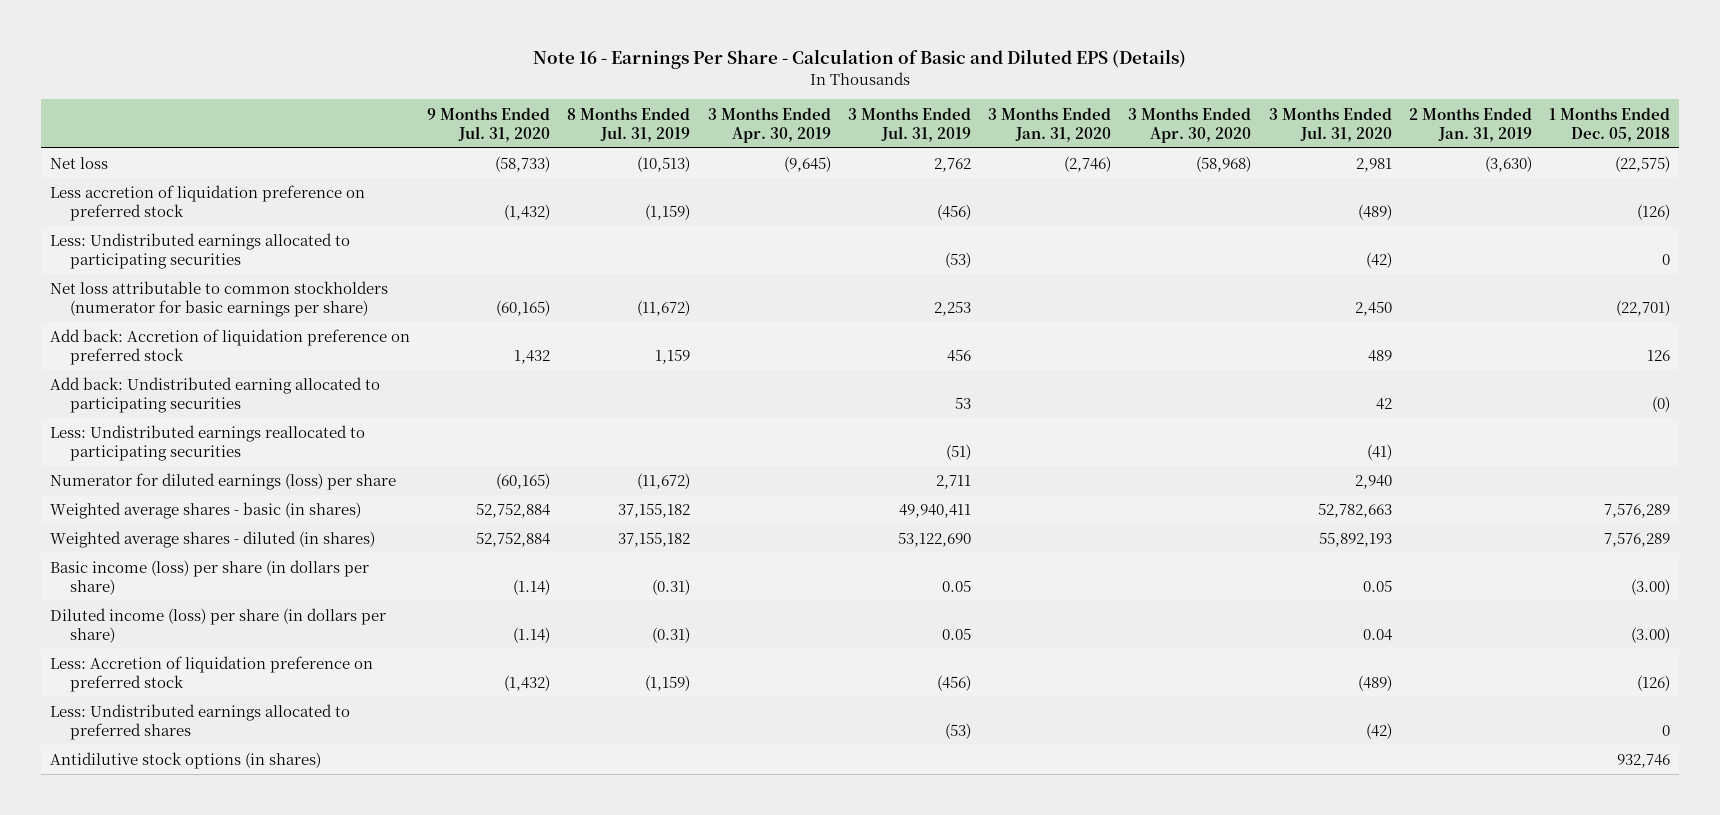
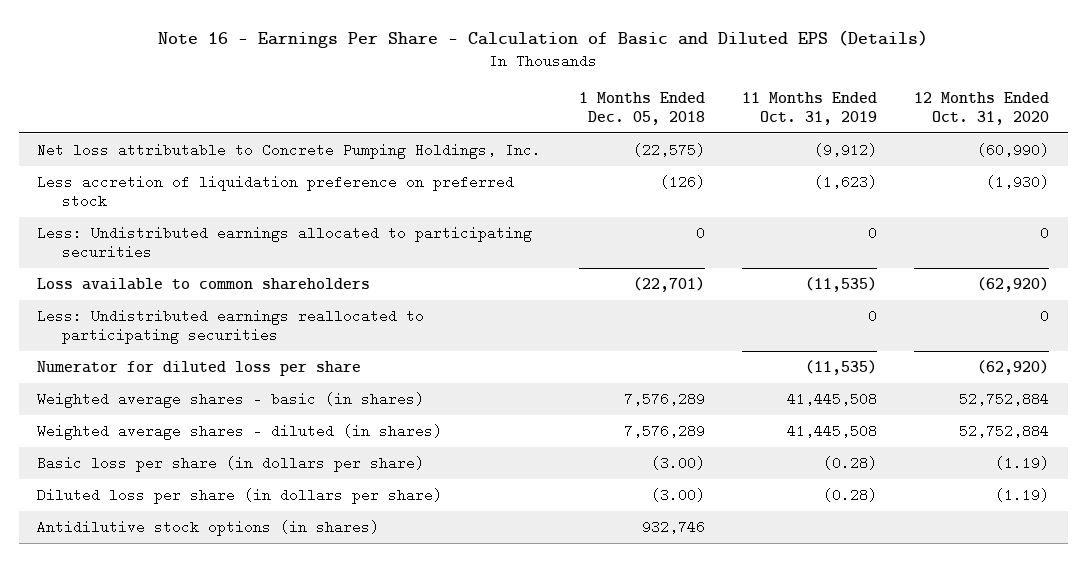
- | 9 Months Ended Jul. 31, 2020 | 8 Months Ended Jul. 31, 2019 | 3 Months Ended Apr. 30, 2019 | 3 Months Ended Jul. 31, 2019 | 3 Months Ended Jan. 31, 2020 | 3 Months Ended Apr. 30, 2020 | 3 Months Ended Jul. 31, 2020 | 2 Months Ended Jan. 31, 2019 | 1 Months Ended Dec. 05, 2018
+ | 1 Months Ended Dec. 05, 2018 | 11 Months Ended Oct. 31, 2019 | 12 Months Ended Oct. 31, 2020
- Net loss | (58,733) | (10,513) | (9,645) | 2,762 | (2,746) | (58,968) | 2,981 | (3,630) | (22,575)
+ Net loss attributable to Concrete Pumping Holdings, Inc. | (22,575) | (9,912) | (60,990)
- Net loss attributable to common stockholders (numerator for basic earnings per share) | (60,165) | (11,672) | | 2,253 | | | 2,450 | | (22,701)
- Add back: Accretion of liquidation preference on preferred stock | 1,432 | 1,159 | | 456 | | | 489 | | 126
- Add back: Undistributed earning allocated to participating securities | | | | 53 | | | 42 | | (0)
+ Loss available to common shareholders | (22,701) | (11,535) | (62,920)
- Numerator for diluted earnings (loss) per share | (60,165) | (11,672) | | 2,711 | | | 2,940 | |
+ Numerator for diluted loss per share | | (11,535) | (62,920)
- Basic income (loss) per share (in dollars per share) | (1.14) | (0.31) | | 0.05 | | | 0.05 | | (3.00)
- Diluted income (loss) per share (in dollars per share) | (1.14) | (0.31) | | 0.05 | | | 0.04 | | (3.00)
- Less: Accretion of liquidation preference on preferred stock | (1,432) | (1,159) | | (456) | | | (489) | | (126)
- Less: Undistributed earnings allocated to preferred shares | | | | (53) | | | (42) | | 0
+ Basic loss per share (in dollars per share) | (3.00) | (0.28) | (1.19)
+ Diluted loss per share (in dollars per share) | (3.00) | (0.28) | (1.19)

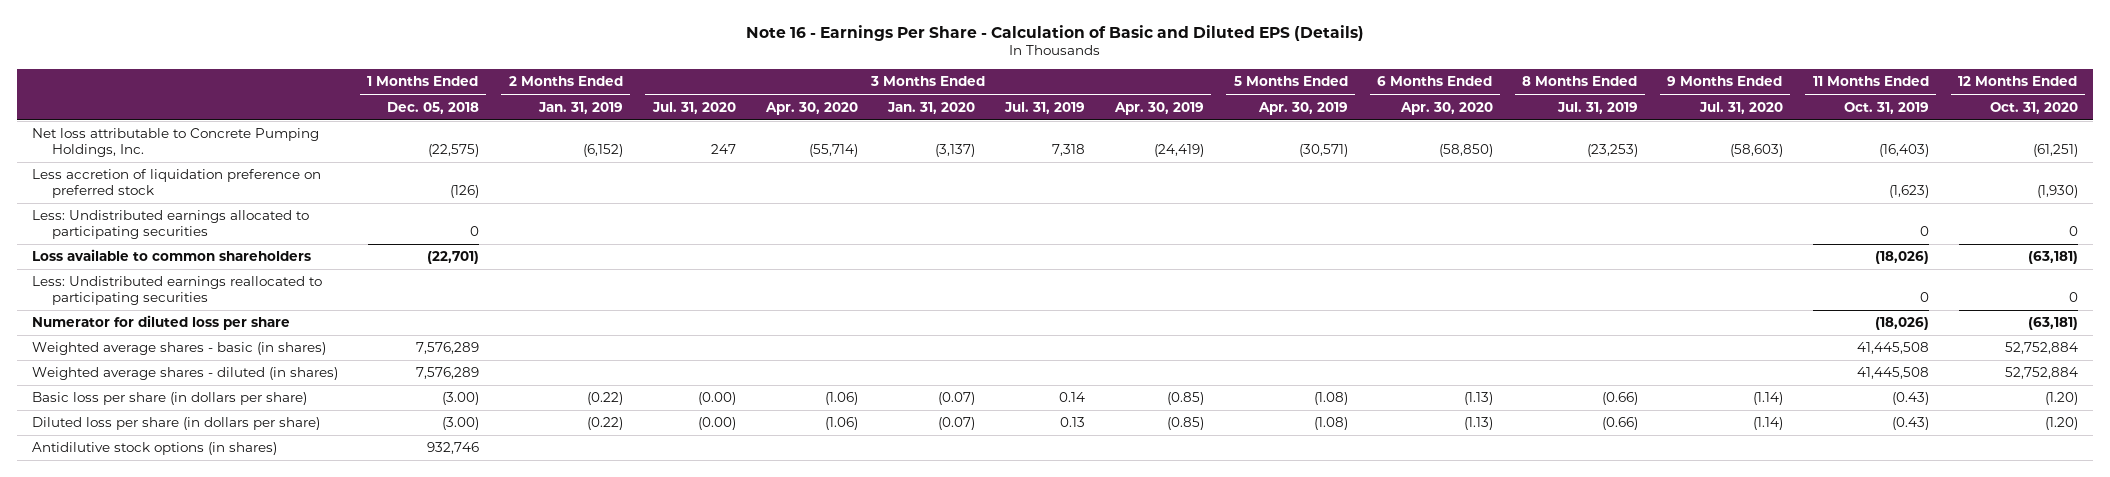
- | 1 Months Ended Dec. 05, 2018 | 11 Months Ended Oct. 31, 2019 | 12 Months Ended Oct. 31, 2020
+ | 1 Months Ended Dec. 05, 2018 | 2 Months Ended Jan. 31, 2019 | 3 Months Ended Jul. 31, 2020 | 3 Months Ended Apr. 30, 2020 | 3 Months Ended Jan. 31, 2020 | 3 Months Ended Jul. 31, 2019 | 3 Months Ended Apr. 30, 2019 | 5 Months Ended Apr. 30, 2019 | 6 Months Ended Apr. 30, 2020 | 8 Months Ended Jul. 31, 2019 | 9 Months Ended Jul. 31, 2020 | 11 Months Ended Oct. 31, 2019 | 12 Months Ended Oct. 31, 2020
- Net loss attributable to Concrete Pumping Holdings, Inc. | (22,575) | (9,912) | (60,990)
+ Net loss attributable to Concrete Pumping Holdings, Inc. | (22,575) | (6,152) | 247 | (55,714) | (3,137) | 7,318 | (24,419) | (30,571) | (58,850) | (23,253) | (58,603) | (16,403) | (61,251)
- Loss available to common shareholders | (22,701) | (11,535) | (62,920)
+ Loss available to common shareholders | (22,701) | | | | | | | | | | | (18,026) | (63,181)
- Numerator for diluted loss per share | | (11,535) | (62,920)
+ Numerator for diluted loss per share | | | | | | | | | | | | (18,026) | (63,181)
- Basic loss per share (in dollars per share) | (3.00) | (0.28) | (1.19)
- Diluted loss per share (in dollars per share) | (3.00) | (0.28) | (1.19)
+ Basic loss per share (in dollars per share) | (3.00) | (0.22) | (0.00) | (1.06) | (0.07) | 0.14 | (0.85) | (1.08) | (1.13) | (0.66) | (1.14) | (0.43) | (1.20)
+ Diluted loss per share (in dollars per share) | (3.00) | (0.22) | (0.00) | (1.06) | (0.07) | 0.13 | (0.85) | (1.08) | (1.13) | (0.66) | (1.14) | (0.43) | (1.20)

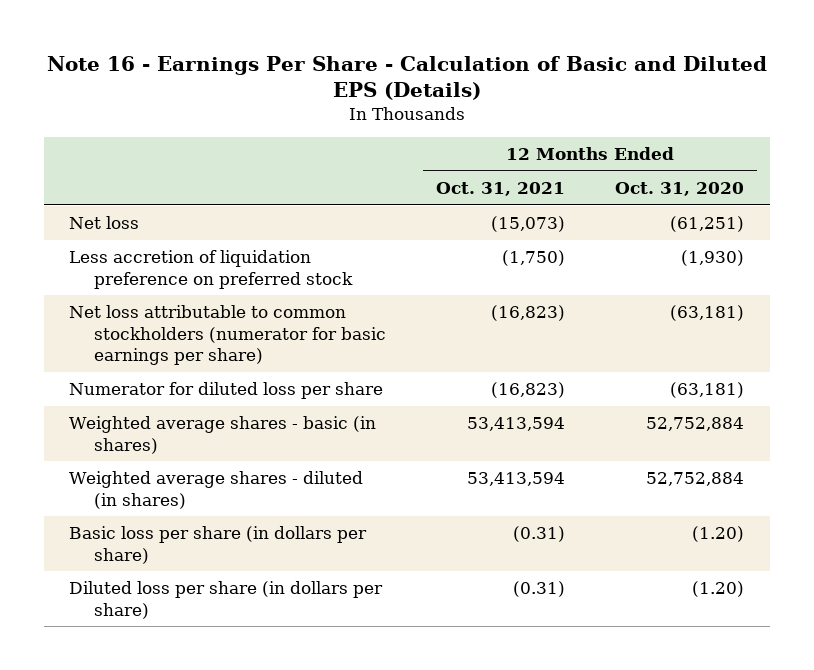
- | 1 Months Ended Dec. 05, 2018 | 2 Months Ended Jan. 31, 2019 | 3 Months Ended Jul. 31, 2020 | 3 Months Ended Apr. 30, 2020 | 3 Months Ended Jan. 31, 2020 | 3 Months Ended Jul. 31, 2019 | 3 Months Ended Apr. 30, 2019 | 5 Months Ended Apr. 30, 2019 | 6 Months Ended Apr. 30, 2020 | 8 Months Ended Jul. 31, 2019 | 9 Months Ended Jul. 31, 2020 | 11 Months Ended Oct. 31, 2019 | 12 Months Ended Oct. 31, 2020
+ | 12 Months Ended Oct. 31, 2021 | 12 Months Ended Oct. 31, 2020
- Net loss attributable to Concrete Pumping Holdings, Inc. | (22,575) | (6,152) | 247 | (55,714) | (3,137) | 7,318 | (24,419) | (30,571) | (58,850) | (23,253) | (58,603) | (16,403) | (61,251)
+ Net loss | (15,073) | (61,251)
- Less: Undistributed earnings allocated to participating securities | 0 | | | | | | | | | | | 0 | 0
- Loss available to common shareholders | (22,701) | | | | | | | | | | | (18,026) | (63,181)
- Less: Undistributed earnings reallocated to participating securities | | | | | | | | | | | | 0 | 0
+ Net loss attributable to common stockholders (numerator for basic earnings per share) | (16,823) | (63,181)
- Antidilutive stock options (in shares) | 932,746 | | | | | | | | | | | |

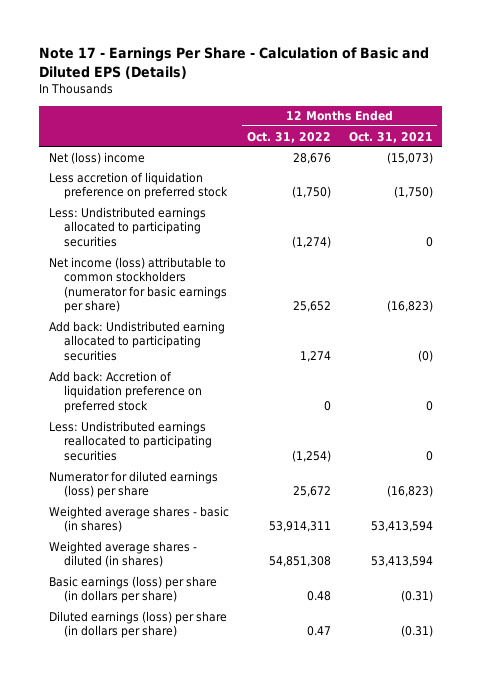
- Note 16 - Earnings Per Share - Calculation of Basic and Diluted EPS (Details)
+ Note 17 - Earnings Per Share - Calculation of Basic and Diluted EPS (Details)
- | 12 Months Ended Oct. 31, 2021 | 12 Months Ended Oct. 31, 2020
+ | 12 Months Ended Oct. 31, 2022 | 12 Months Ended Oct. 31, 2021
- Net loss | (15,073) | (61,251)
+ Net (loss) income | 28,676 | (15,073)
- Net loss attributable to common stockholders (numerator for basic earnings per share) | (16,823) | (63,181)
- Numerator for diluted loss per share | (16,823) | (63,181)
+ Less: Undistributed earnings allocated to participating securities | (1,274) | 0
+ Net income (loss) attributable to common stockholders (numerator for basic earnings per share) | 25,652 | (16,823)
+ Add back: Undistributed earning allocated to participating securities | 1,274 | (0)
+ Add back: Accretion of liquidation preference on preferred stock | 0 | 0
+ Less: Undistributed earnings reallocated to participating securities | (1,254) | 0
+ Numerator for diluted earnings (loss) per share | 25,672 | (16,823)
- Basic loss per share (in dollars per share) | (0.31) | (1.20)
- Diluted loss per share (in dollars per share) | (0.31) | (1.20)
+ Basic earnings (loss) per share (in dollars per share) | 0.48 | (0.31)
+ Diluted earnings (loss) per share (in dollars per share) | 0.47 | (0.31)

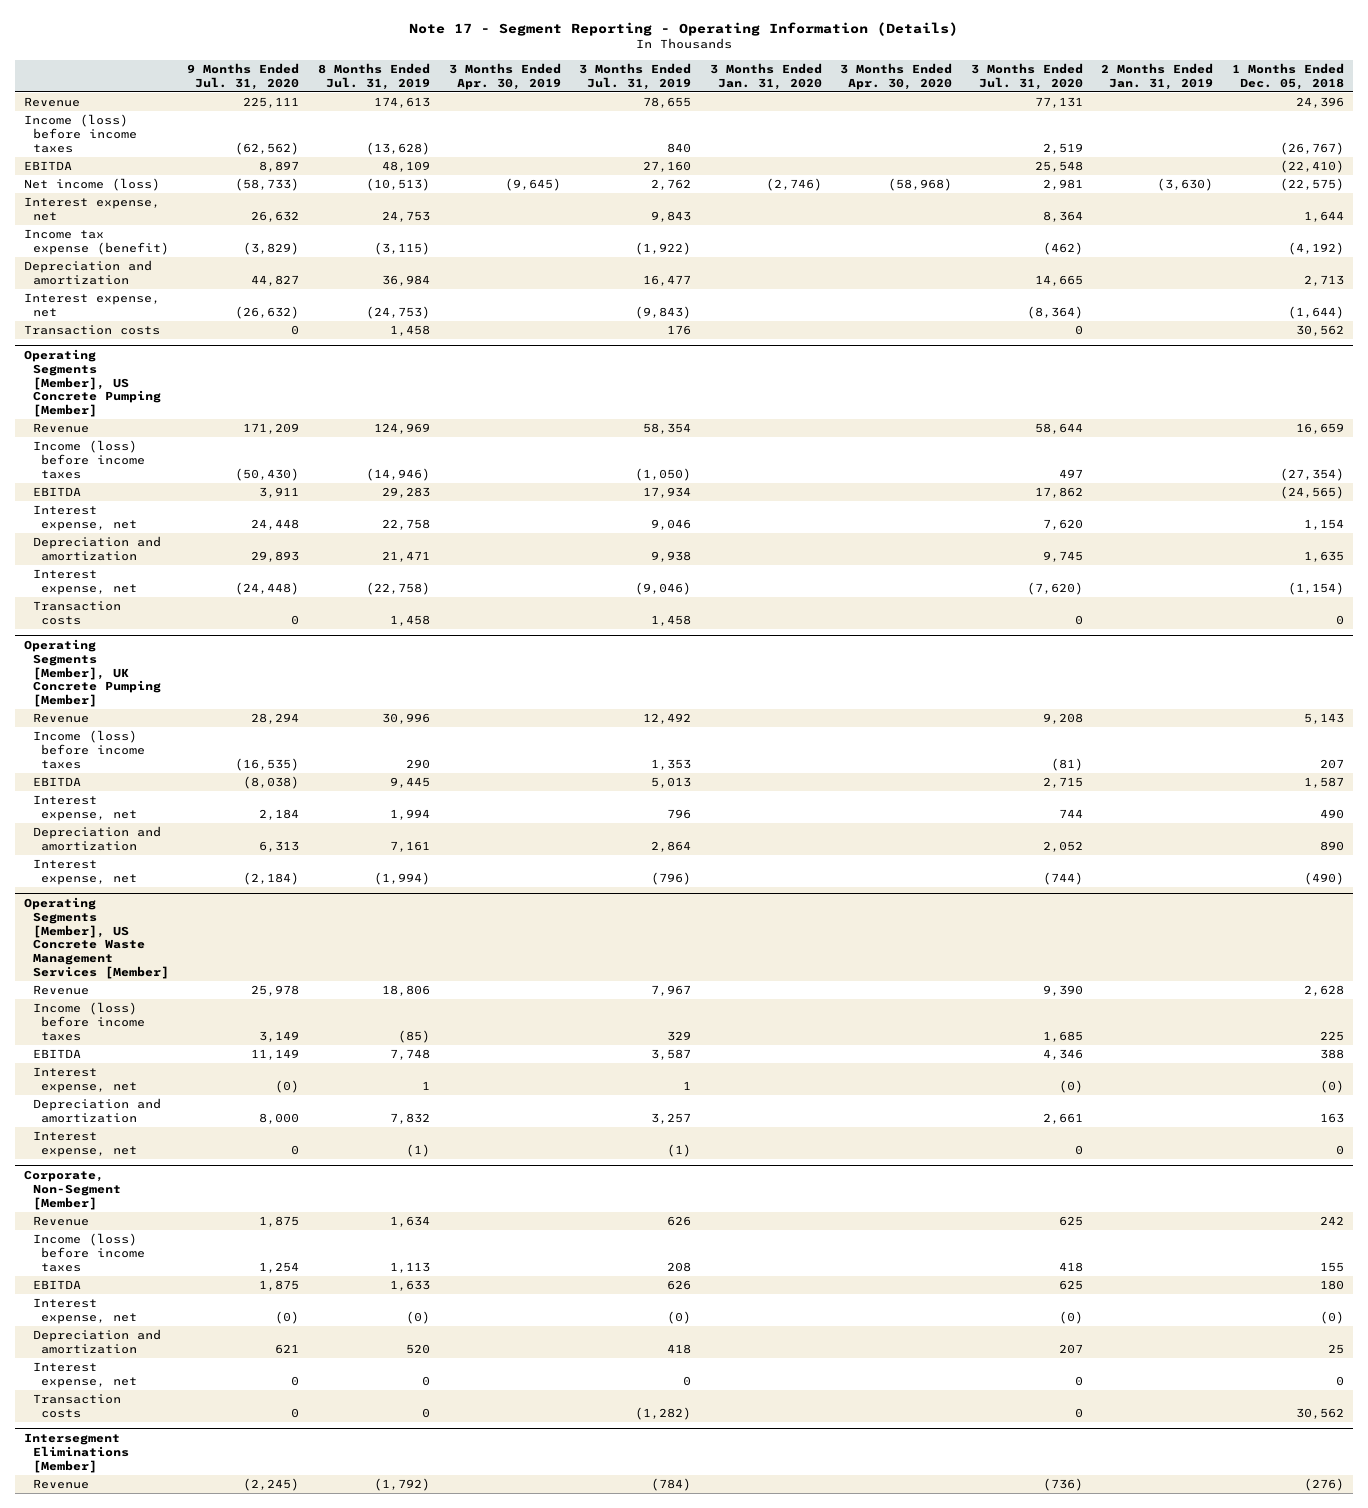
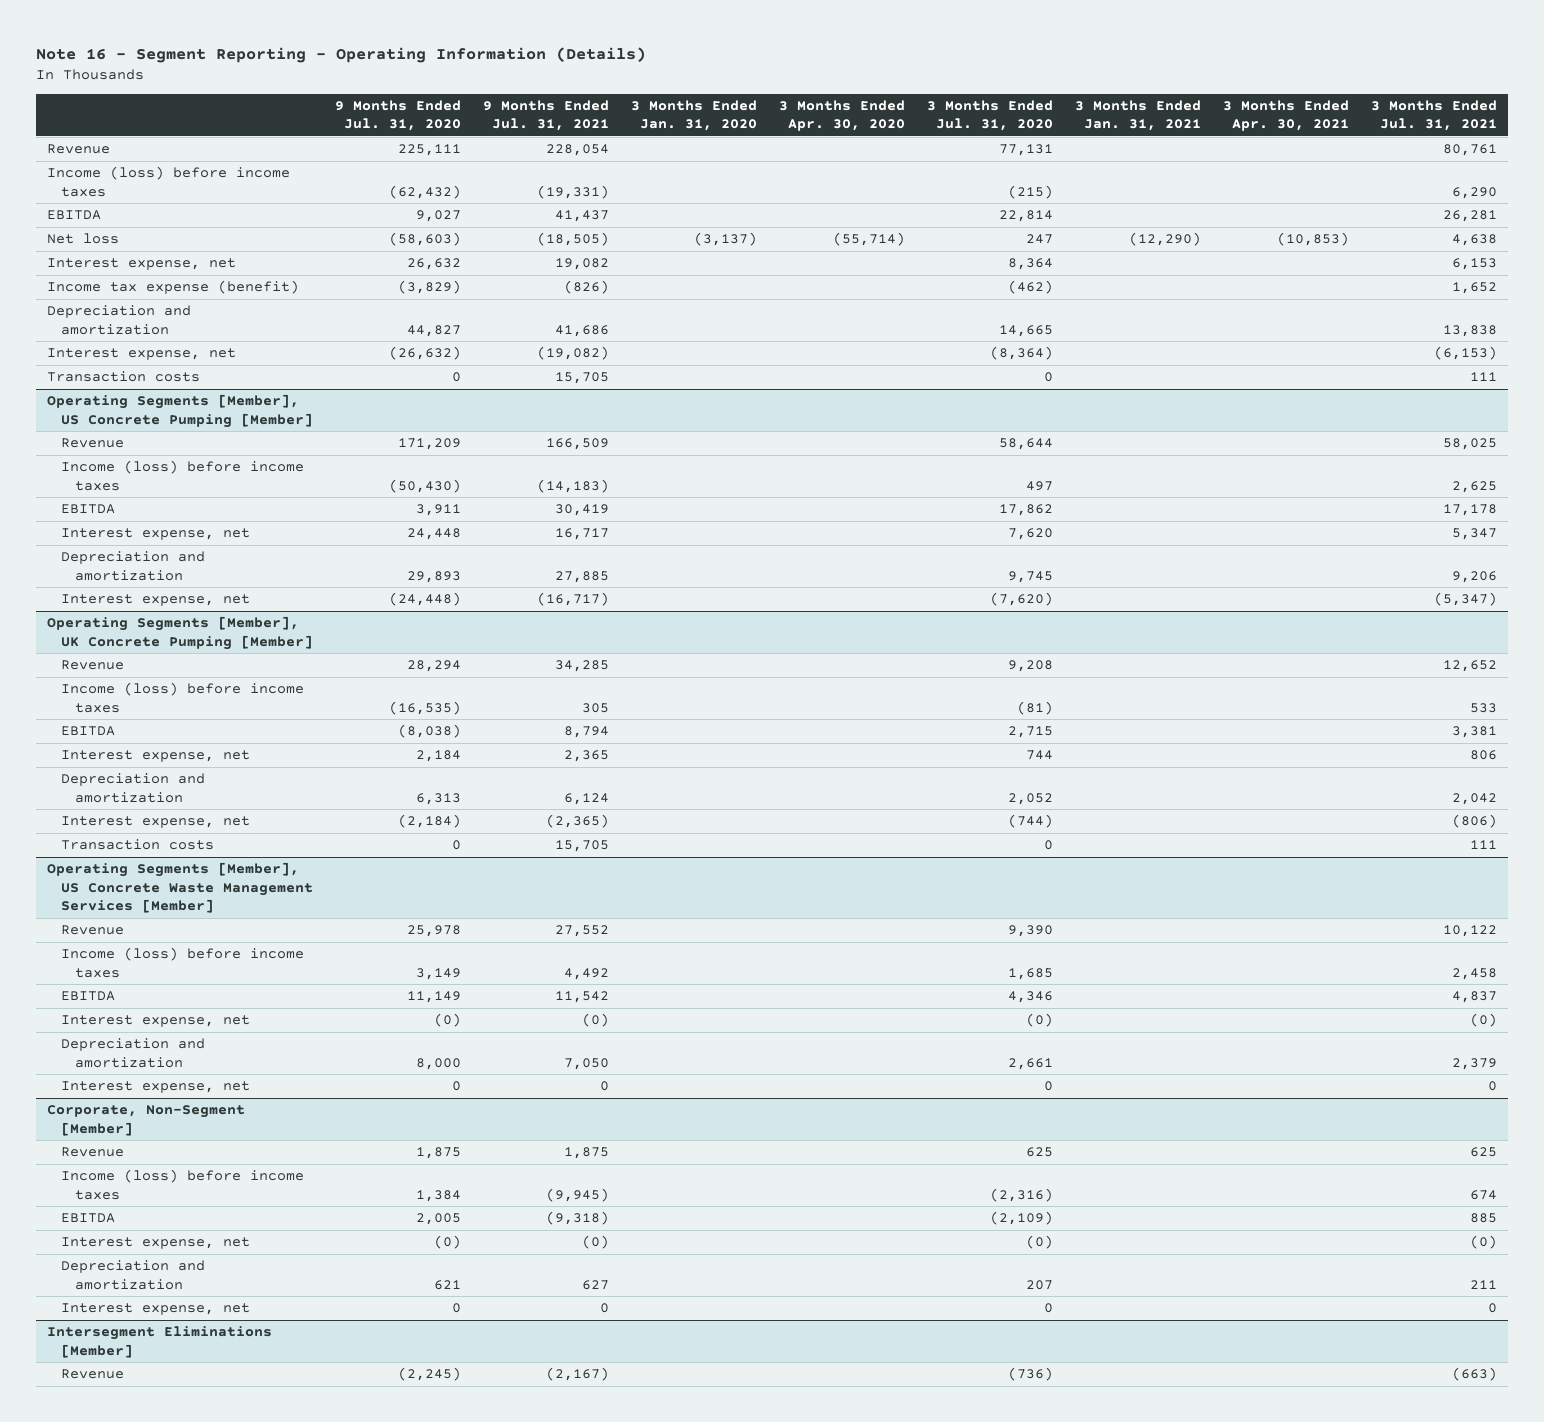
- Note 17 - Segment Reporting - Operating Information (Details)
+ Note 16 - Segment Reporting - Operating Information (Details)
- | 9 Months Ended Jul. 31, 2020 | 8 Months Ended Jul. 31, 2019 | 3 Months Ended Apr. 30, 2019 | 3 Months Ended Jul. 31, 2019 | 3 Months Ended Jan. 31, 2020 | 3 Months Ended Apr. 30, 2020 | 3 Months Ended Jul. 31, 2020 | 2 Months Ended Jan. 31, 2019 | 1 Months Ended Dec. 05, 2018
+ | 9 Months Ended Jul. 31, 2020 | 9 Months Ended Jul. 31, 2021 | 3 Months Ended Jan. 31, 2020 | 3 Months Ended Apr. 30, 2020 | 3 Months Ended Jul. 31, 2020 | 3 Months Ended Jan. 31, 2021 | 3 Months Ended Apr. 30, 2021 | 3 Months Ended Jul. 31, 2021
- Income (loss) before income taxes | (62,562) | (13,628) | | 840 | | | 2,519 | | (26,767)
- EBITDA | 8,897 | 48,109 | | 27,160 | | | 25,548 | | (22,410)
- Net income (loss) | (58,733) | (10,513) | (9,645) | 2,762 | (2,746) | (58,968) | 2,981 | (3,630) | (22,575)
+ Income (loss) before income taxes | (62,432) | (19,331) | | | (215) | | | 6,290
+ EBITDA | 9,027 | 41,437 | | | 22,814 | | | 26,281
+ Net loss | (58,603) | (18,505) | (3,137) | (55,714) | 247 | (12,290) | (10,853) | 4,638
@ Operating Segments [Member], US Concrete Pumping [Member]
- Transaction costs | 0 | 1,458 | | 1,458 | | | 0 | | 0
@ Operating Segments [Member], UK Concrete Pumping [Member]
+ Transaction costs | 0 | 15,705 | | | 0 | | | 111
@ Corporate, Non-Segment [Member]
- Income (loss) before income taxes | 1,254 | 1,113 | | 208 | | | 418 | | 155
- EBITDA | 1,875 | 1,633 | | 626 | | | 625 | | 180
+ Income (loss) before income taxes | 1,384 | (9,945) | | | (2,316) | | | 674
+ EBITDA | 2,005 | (9,318) | | | (2,109) | | | 885
- Transaction costs | 0 | 0 | | (1,282) | | | 0 | | 30,562

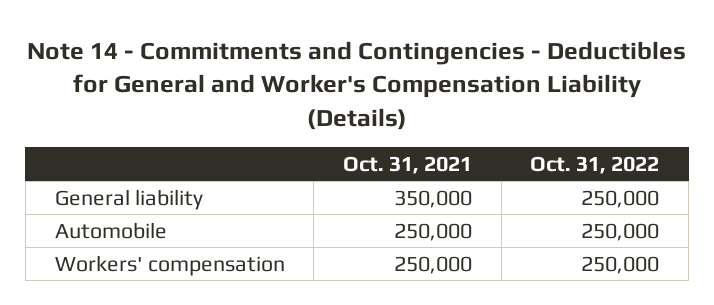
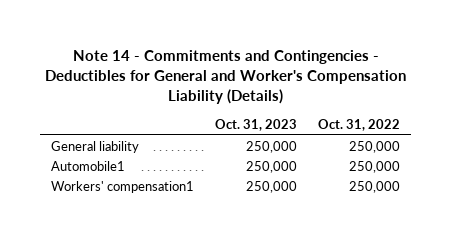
- | Oct. 31, 2021 | Oct. 31, 2022
+ | Oct. 31, 2023 | Oct. 31, 2022
- Automobile | 250,000 | 250,000
- Workers' compensation | 250,000 | 250,000
+ Automobile1 | 250,000 | 250,000
+ Workers' compensation1 | 250,000 | 250,000

